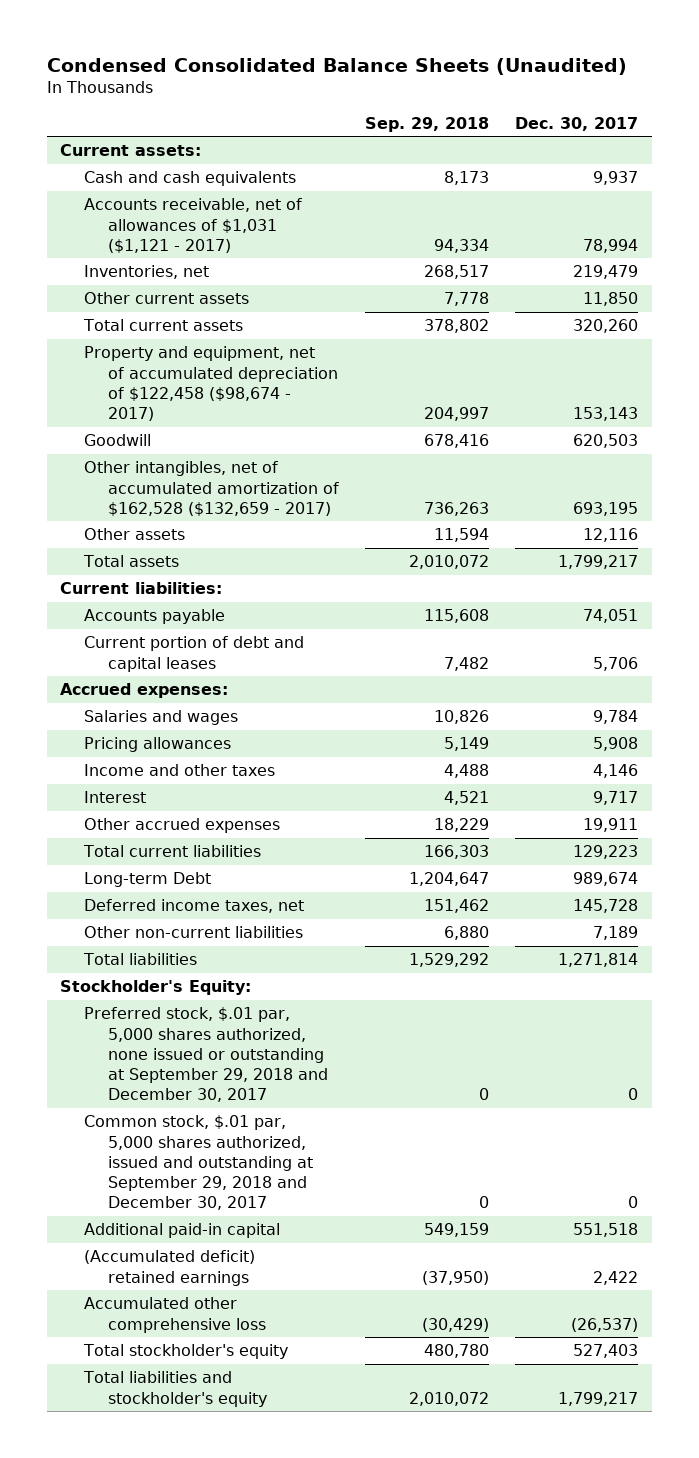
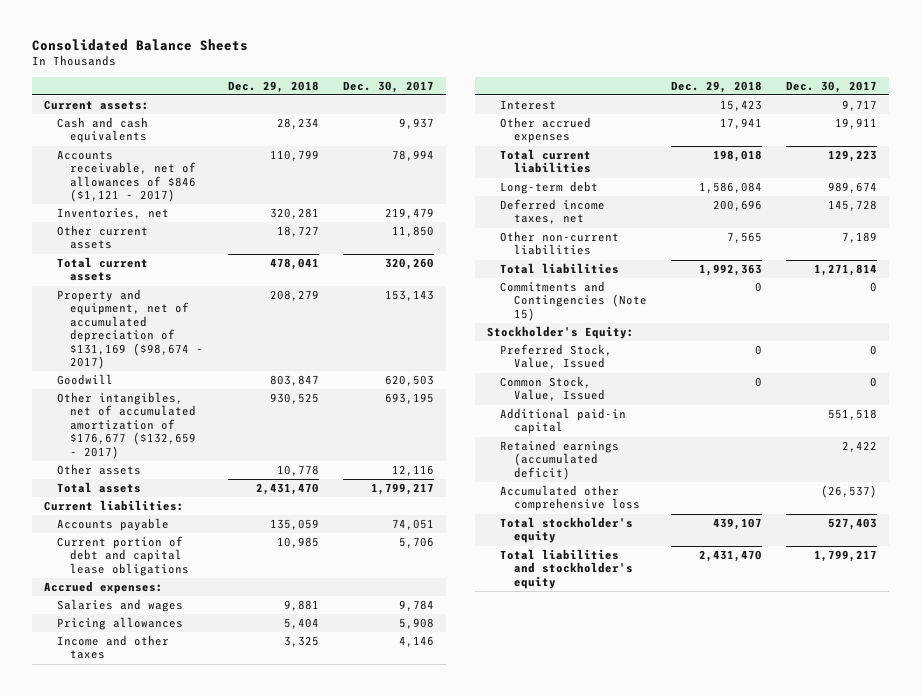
- Condensed Consolidated Balance Sheets (Unaudited)
+ Consolidated Balance Sheets
- | Sep. 29, 2018 | Dec. 30, 2017
+ | Dec. 29, 2018 | Dec. 30, 2017
- Accounts receivable, net of allowances of $1,031 ($1,121 - 2017) | 94,334 | 78,994
+ Accounts receivable, net of allowances of $846 ($1,121 - 2017) | 110,799 | 78,994
- Property and equipment, net of accumulated depreciation of $122,458 ($98,674 - 2017) | 204,997 | 153,143
+ Property and equipment, net of accumulated depreciation of $131,169 ($98,674 - 2017) | 208,279 | 153,143
- Other intangibles, net of accumulated amortization of $162,528 ($132,659 - 2017) | 736,263 | 693,195
+ Other intangibles, net of accumulated amortization of $176,677 ($132,659 - 2017) | 930,525 | 693,195
- Current portion of debt and capital leases | 7,482 | 5,706
+ Current portion of debt and capital lease obligations | 10,985 | 5,706
- Long-term Debt | 1,204,647 | 989,674
+ Long-term debt | 1,586,084 | 989,674
+ Commitments and Contingencies (Note 15) | 0 | 0
- Preferred stock, $.01 par, 5,000 shares authorized, none issued or outstanding at September 29, 2018 and December 30, 2017 | 0 | 0
- Common stock, $.01 par, 5,000 shares authorized, issued and outstanding at September 29, 2018 and December 30, 2017 | 0 | 0
+ Preferred Stock, Value, Issued | 0 | 0
+ Common Stock, Value, Issued | 0 | 0
- (Accumulated deficit) retained earnings | (37,950) | 2,422
+ Retained earnings (accumulated deficit) | | 2,422

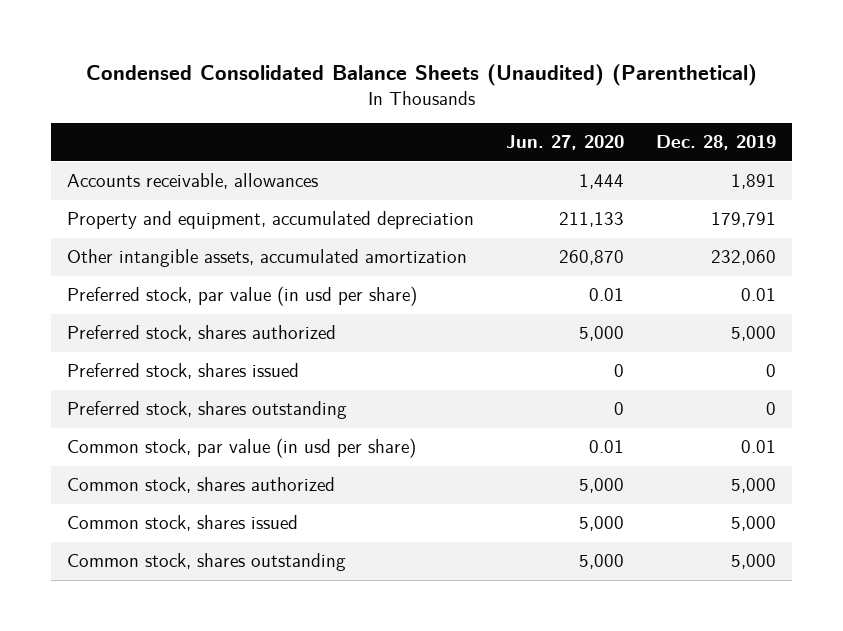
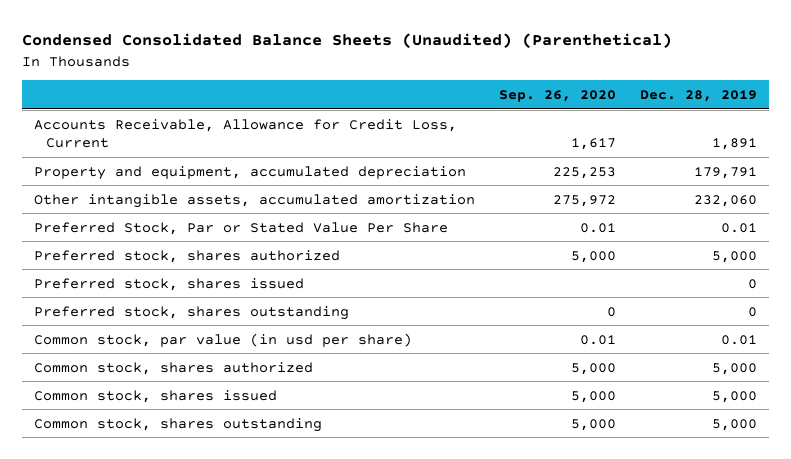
- | Jun. 27, 2020 | Dec. 28, 2019
+ | Sep. 26, 2020 | Dec. 28, 2019
- Accounts receivable, allowances | 1,444 | 1,891
+ Accounts Receivable, Allowance for Credit Loss, Current | 1,617 | 1,891
- Preferred stock, par value (in usd per share) | 0.01 | 0.01
+ Preferred Stock, Par or Stated Value Per Share | 0.01 | 0.01

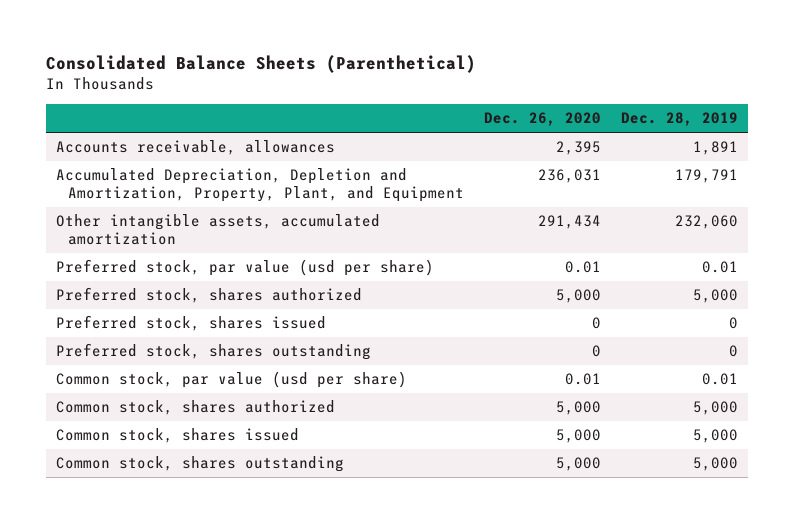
- Condensed Consolidated Balance Sheets (Unaudited) (Parenthetical)
+ Consolidated Balance Sheets (Parenthetical)
- | Sep. 26, 2020 | Dec. 28, 2019
+ | Dec. 26, 2020 | Dec. 28, 2019
- Accounts Receivable, Allowance for Credit Loss, Current | 1,617 | 1,891
- Property and equipment, accumulated depreciation | 225,253 | 179,791
+ Accounts receivable, allowances | 2,395 | 1,891
+ Accumulated Depreciation, Depletion and Amortization, Property, Plant, and Equipment | 236,031 | 179,791
- Preferred Stock, Par or Stated Value Per Share | 0.01 | 0.01
+ Preferred stock, par value (usd per share) | 0.01 | 0.01
- Common stock, par value (in usd per share) | 0.01 | 0.01
+ Common stock, par value (usd per share) | 0.01 | 0.01

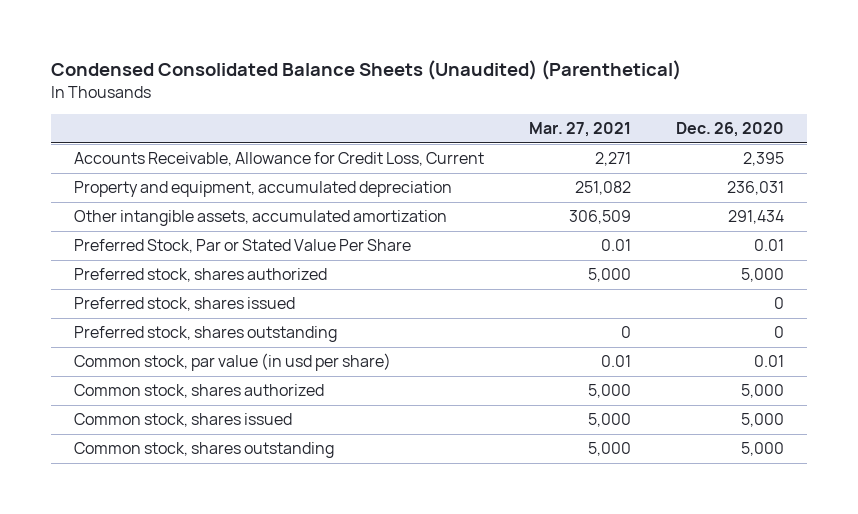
- Consolidated Balance Sheets (Parenthetical)
+ Condensed Consolidated Balance Sheets (Unaudited) (Parenthetical)
- | Dec. 26, 2020 | Dec. 28, 2019
+ | Mar. 27, 2021 | Dec. 26, 2020
- Accounts receivable, allowances | 2,395 | 1,891
- Accumulated Depreciation, Depletion and Amortization, Property, Plant, and Equipment | 236,031 | 179,791
+ Accounts Receivable, Allowance for Credit Loss, Current | 2,271 | 2,395
+ Property and equipment, accumulated depreciation | 251,082 | 236,031
- Preferred stock, par value (usd per share) | 0.01 | 0.01
+ Preferred Stock, Par or Stated Value Per Share | 0.01 | 0.01
- Common stock, par value (usd per share) | 0.01 | 0.01
+ Common stock, par value (in usd per share) | 0.01 | 0.01

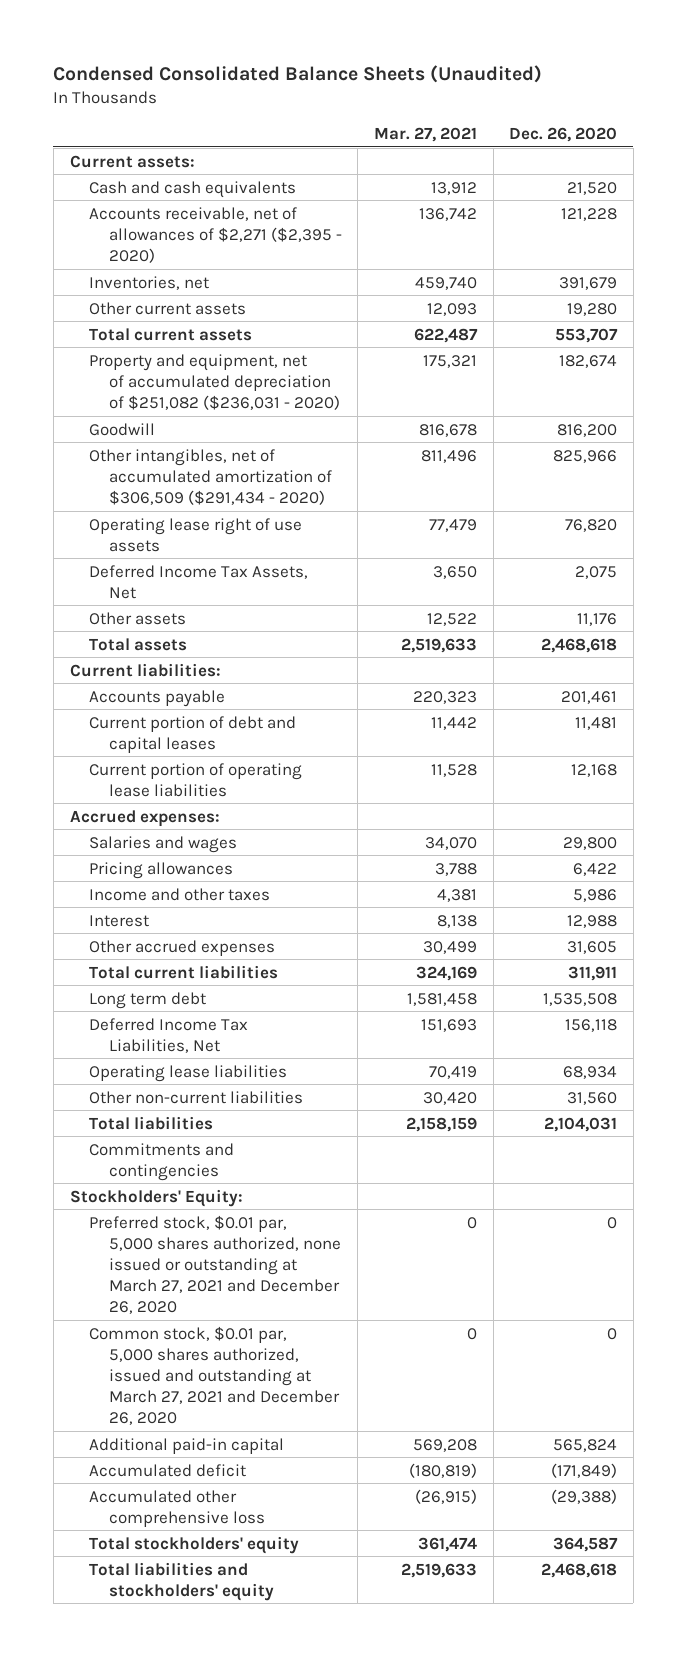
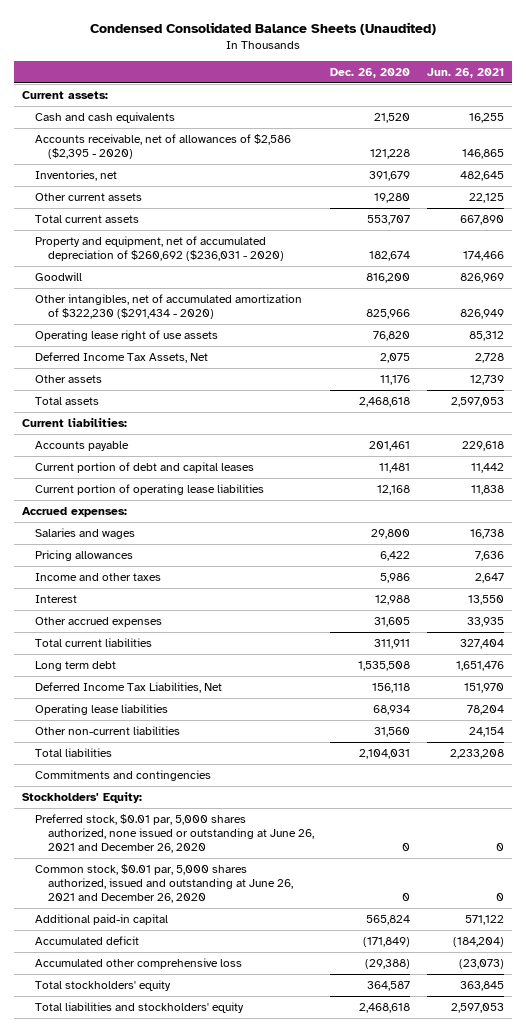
- | Mar. 27, 2021 | Dec. 26, 2020
+ | Dec. 26, 2020 | Jun. 26, 2021
- Accounts receivable, net of allowances of $2,271 ($2,395 - 2020) | 136,742 | 121,228
+ Accounts receivable, net of allowances of $2,586 ($2,395 - 2020) | 121,228 | 146,865
- Property and equipment, net of accumulated depreciation of $251,082 ($236,031 - 2020) | 175,321 | 182,674
+ Property and equipment, net of accumulated depreciation of $260,692 ($236,031 - 2020) | 182,674 | 174,466
- Other intangibles, net of accumulated amortization of $306,509 ($291,434 - 2020) | 811,496 | 825,966
+ Other intangibles, net of accumulated amortization of $322,230 ($291,434 - 2020) | 825,966 | 826,949
- Preferred stock, $0.01 par, 5,000 shares authorized, none issued or outstanding at March 27, 2021 and December 26, 2020 | 0 | 0
- Common stock, $0.01 par, 5,000 shares authorized, issued and outstanding at March 27, 2021 and December 26, 2020 | 0 | 0
+ Preferred stock, $0.01 par, 5,000 shares authorized, none issued or outstanding at June 26, 2021 and December 26, 2020 | 0 | 0
+ Common stock, $0.01 par, 5,000 shares authorized, issued and outstanding at June 26, 2021 and December 26, 2020 | 0 | 0

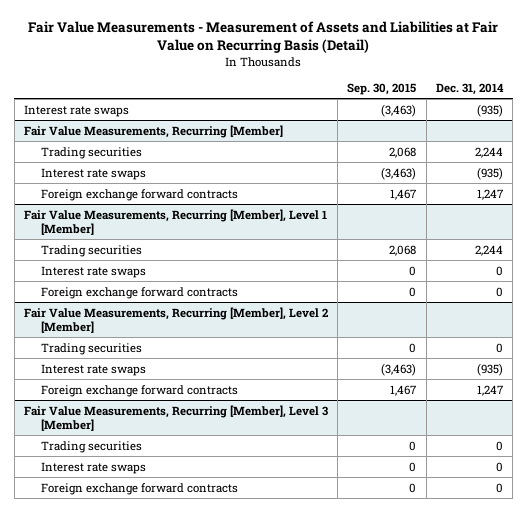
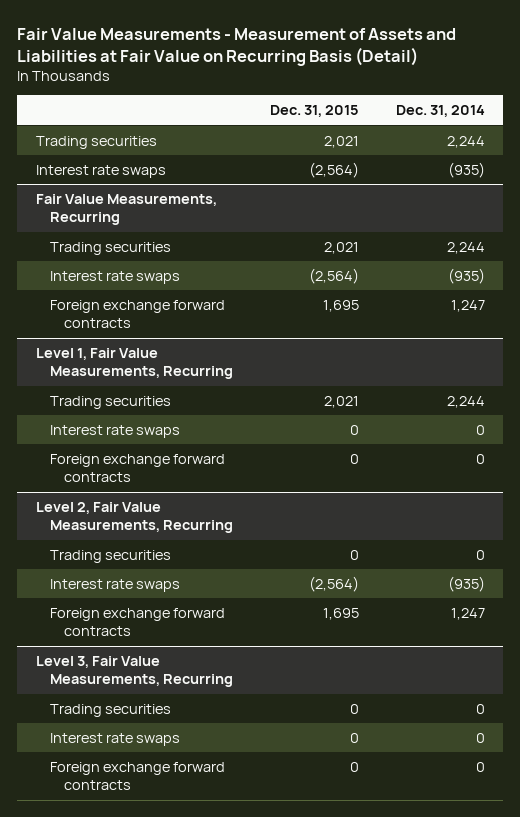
- | Sep. 30, 2015 | Dec. 31, 2014
+ | Dec. 31, 2015 | Dec. 31, 2014
+ Trading securities | 2,021 | 2,244
- Fair Value Measurements, Recurring [Member]
+ Fair Value Measurements, Recurring
- Fair Value Measurements, Recurring [Member], Level 1 [Member]
+ Level 1, Fair Value Measurements, Recurring
- Fair Value Measurements, Recurring [Member], Level 2 [Member]
+ Level 2, Fair Value Measurements, Recurring
- Fair Value Measurements, Recurring [Member], Level 3 [Member]
+ Level 3, Fair Value Measurements, Recurring

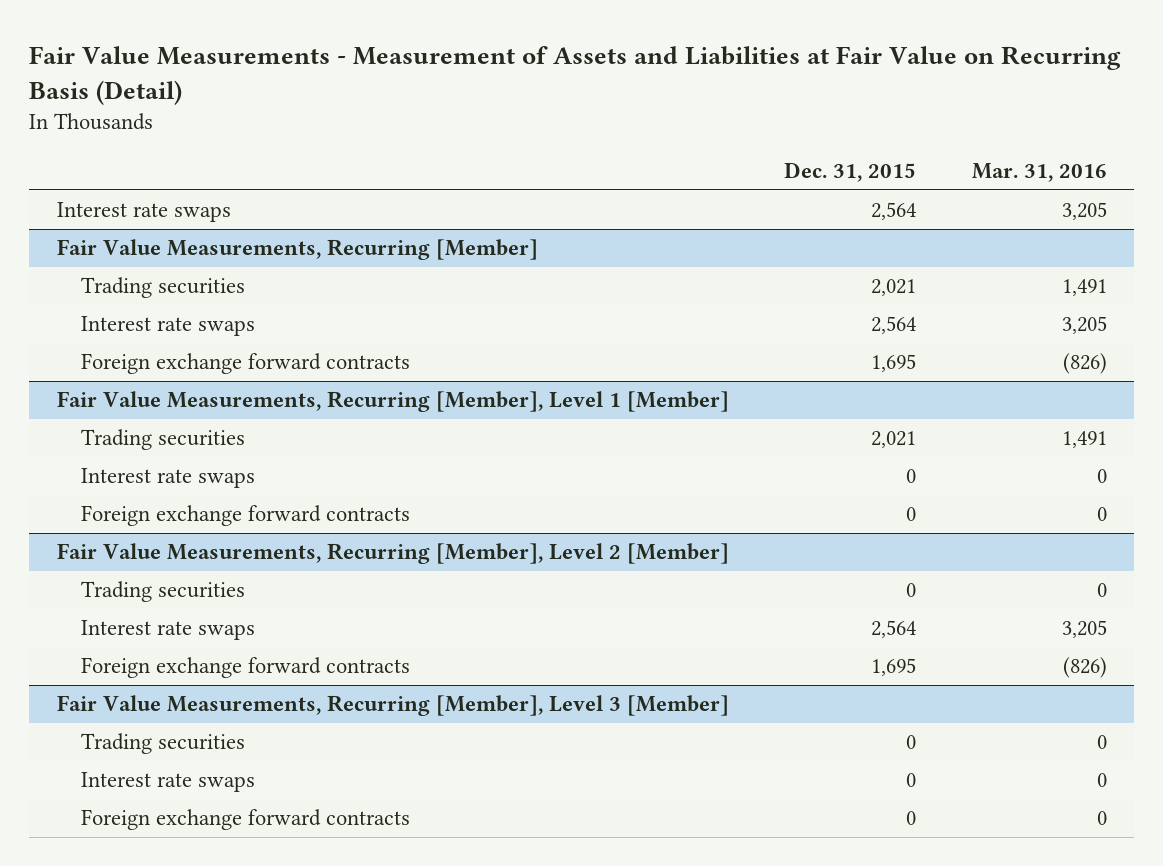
- | Dec. 31, 2015 | Dec. 31, 2014
+ | Dec. 31, 2015 | Mar. 31, 2016
- Trading securities | 2,021 | 2,244
- Interest rate swaps | (2,564) | (935)
- Fair Value Measurements, Recurring
+ Interest rate swaps | 2,564 | 3,205
+ Fair Value Measurements, Recurring [Member]
- Interest rate swaps | (2,564) | (935)
+ Interest rate swaps | 2,564 | 3,205
- Level 1, Fair Value Measurements, Recurring
+ Fair Value Measurements, Recurring [Member], Level 1 [Member]
- Level 2, Fair Value Measurements, Recurring
+ Fair Value Measurements, Recurring [Member], Level 2 [Member]
- Interest rate swaps | (2,564) | (935)
+ Interest rate swaps | 2,564 | 3,205
- Level 3, Fair Value Measurements, Recurring
+ Fair Value Measurements, Recurring [Member], Level 3 [Member]

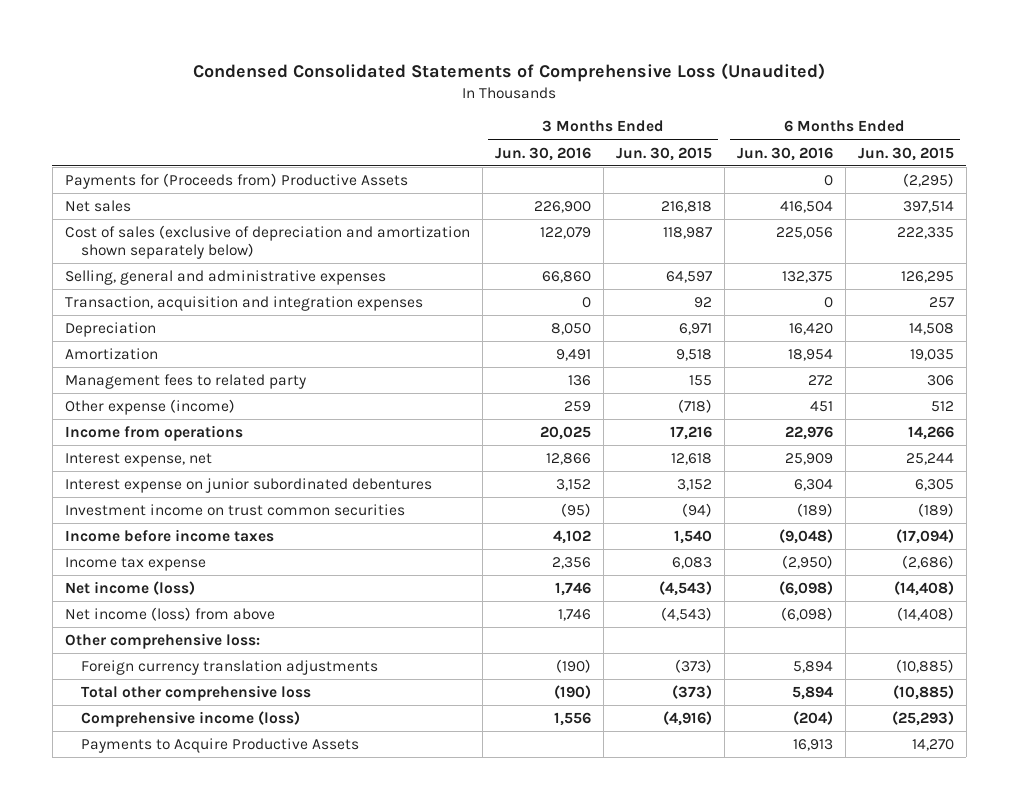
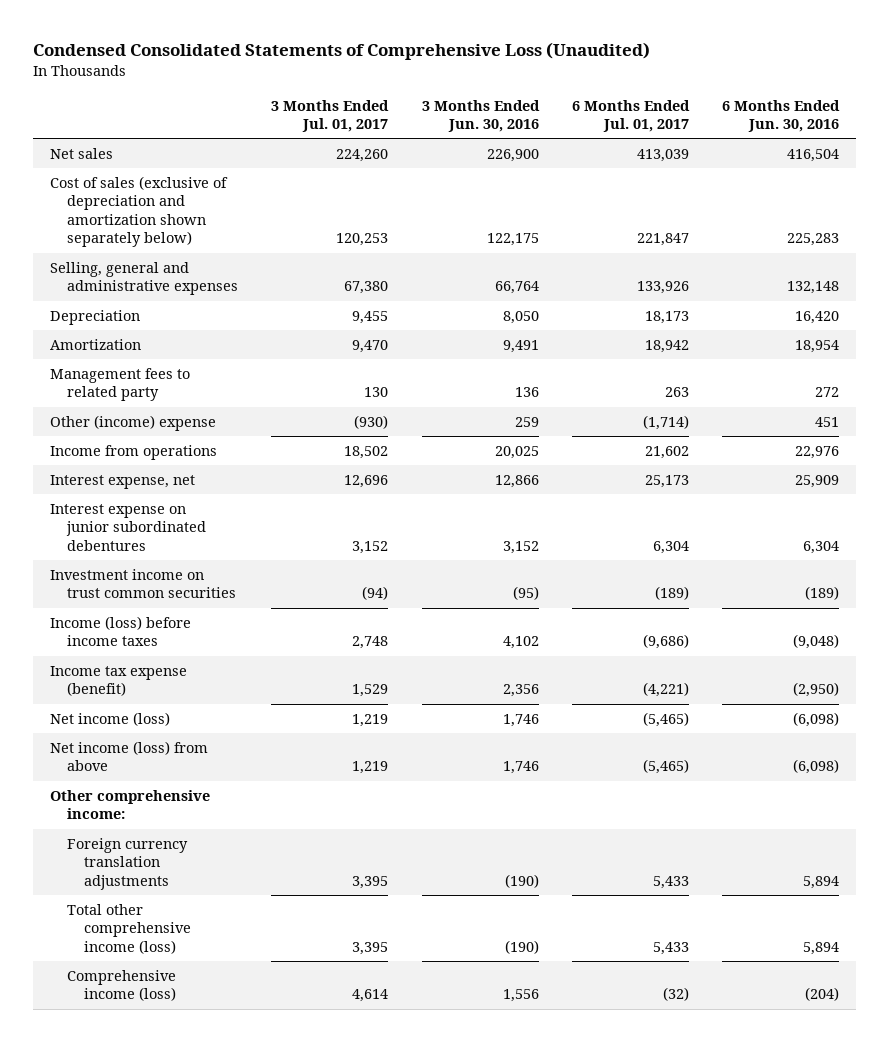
- | 3 Months Ended Jun. 30, 2016 | 3 Months Ended Jun. 30, 2015 | 6 Months Ended Jun. 30, 2016 | 6 Months Ended Jun. 30, 2015
+ | 3 Months Ended Jul. 01, 2017 | 3 Months Ended Jun. 30, 2016 | 6 Months Ended Jul. 01, 2017 | 6 Months Ended Jun. 30, 2016
- Payments for (Proceeds from) Productive Assets | | | 0 | (2,295)
- Cost of sales (exclusive of depreciation and amortization shown separately below) | 122,079 | 118,987 | 225,056 | 222,335
- Selling, general and administrative expenses | 66,860 | 64,597 | 132,375 | 126,295
- Transaction, acquisition and integration expenses | 0 | 92 | 0 | 257
+ Cost of sales (exclusive of depreciation and amortization shown separately below) | 120,253 | 122,175 | 221,847 | 225,283
+ Selling, general and administrative expenses | 67,380 | 66,764 | 133,926 | 132,148
- Other expense (income) | 259 | (718) | 451 | 512
+ Other (income) expense | (930) | 259 | (1,714) | 451
- Income before income taxes | 4,102 | 1,540 | (9,048) | (17,094)
- Income tax expense | 2,356 | 6,083 | (2,950) | (2,686)
+ Income (loss) before income taxes | 2,748 | 4,102 | (9,686) | (9,048)
+ Income tax expense (benefit) | 1,529 | 2,356 | (4,221) | (2,950)
- Other comprehensive loss:
+ Other comprehensive income:
- Total other comprehensive loss | (190) | (373) | 5,894 | (10,885)
+ Total other comprehensive income (loss) | 3,395 | (190) | 5,433 | 5,894
- Payments to Acquire Productive Assets | | | 16,913 | 14,270

